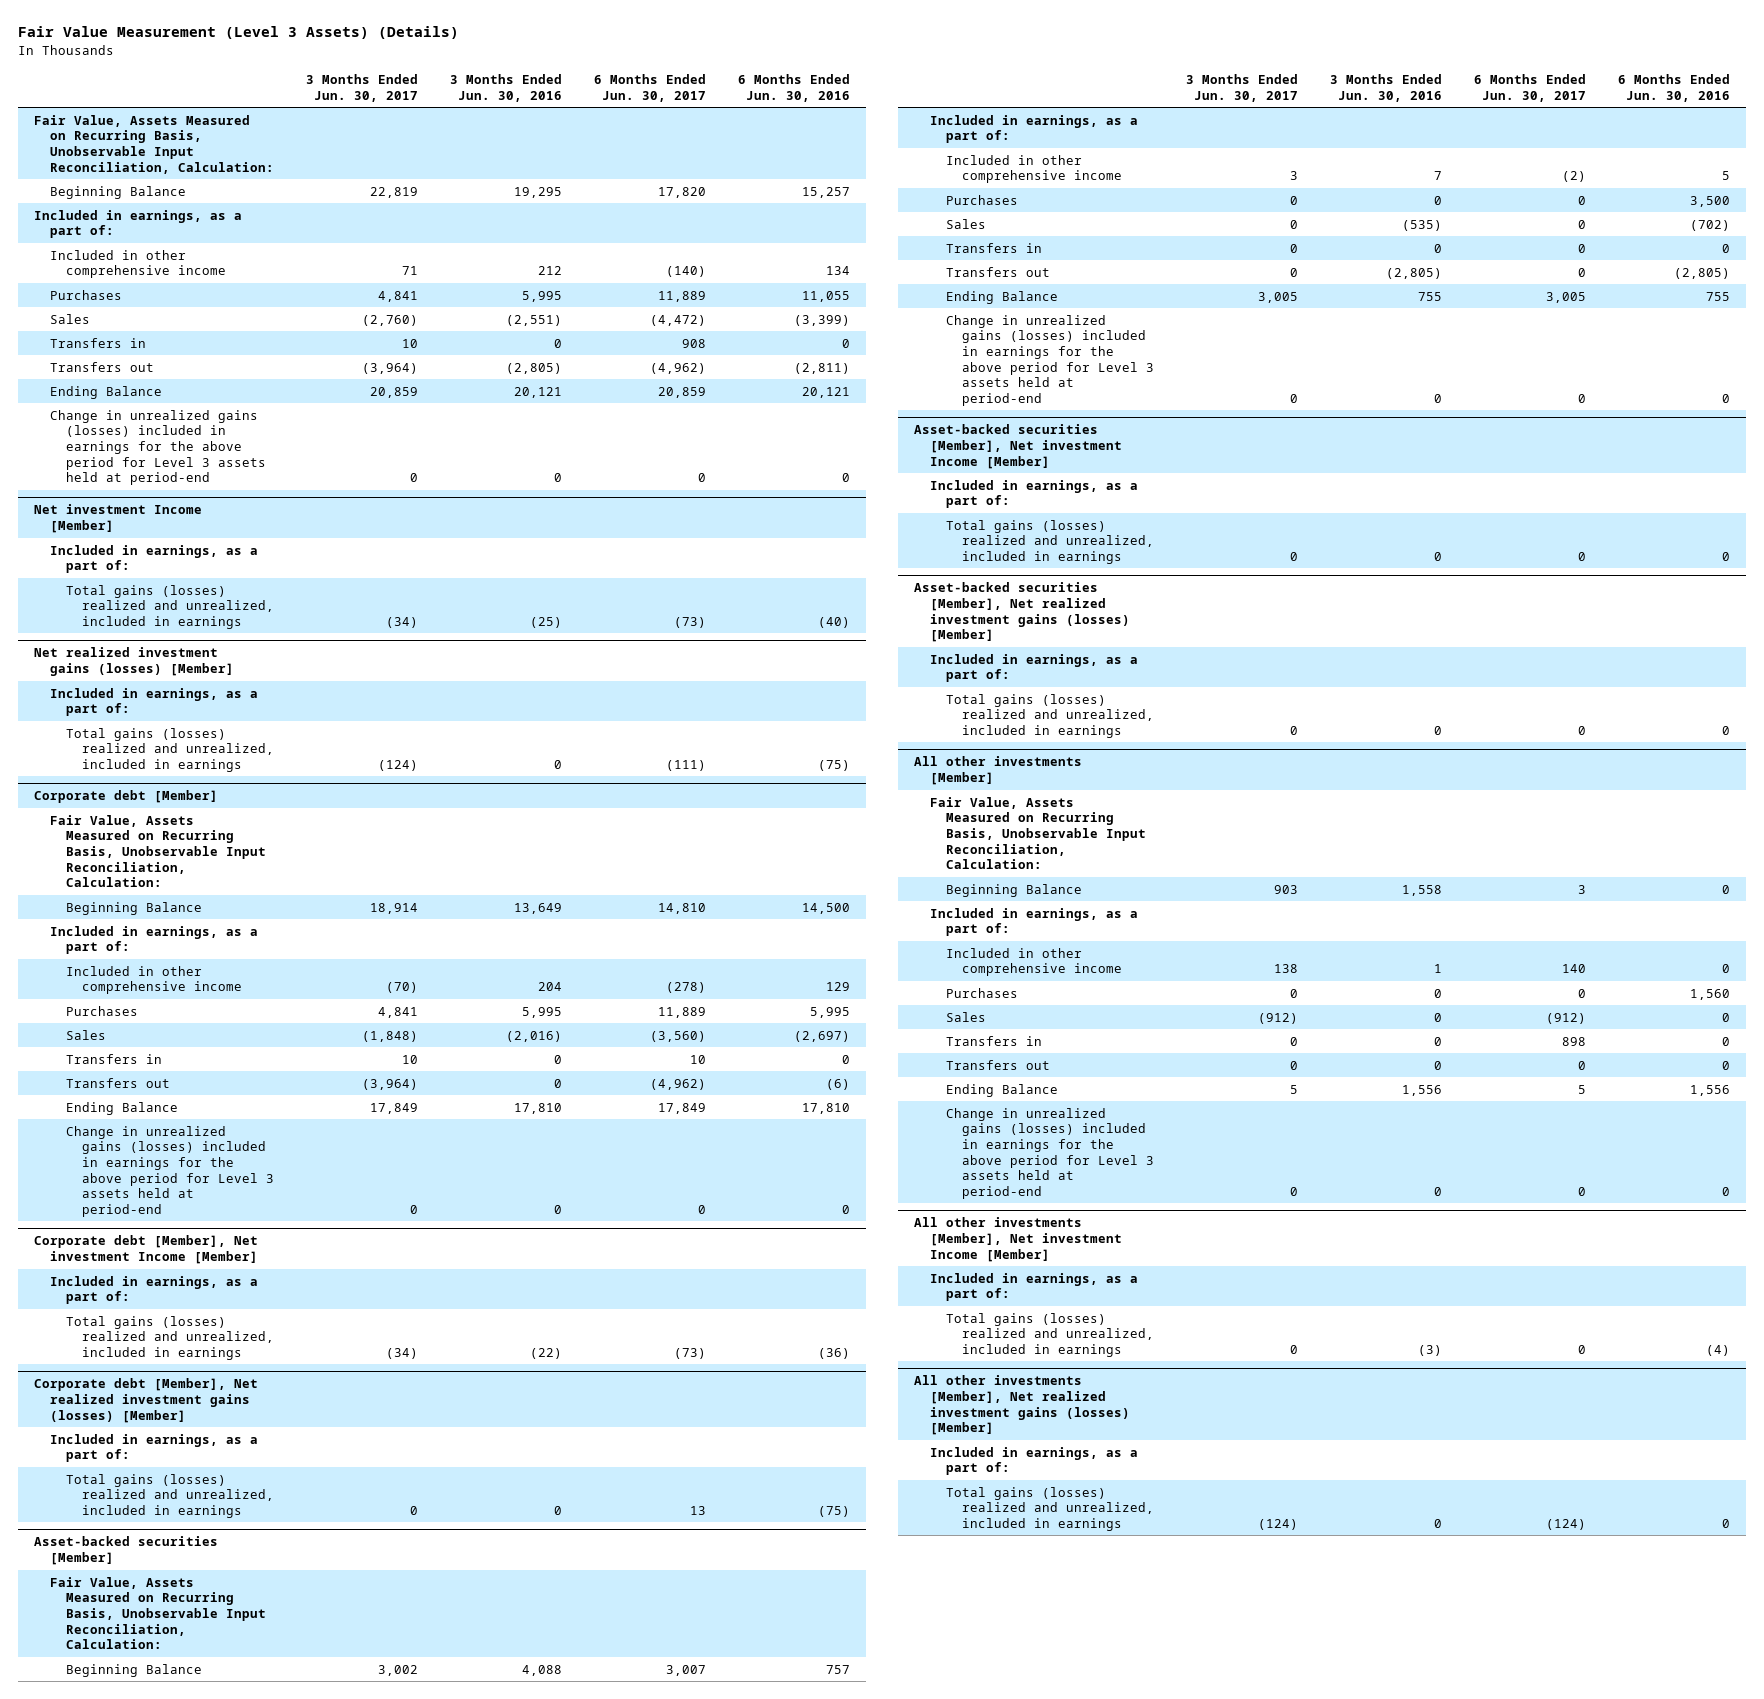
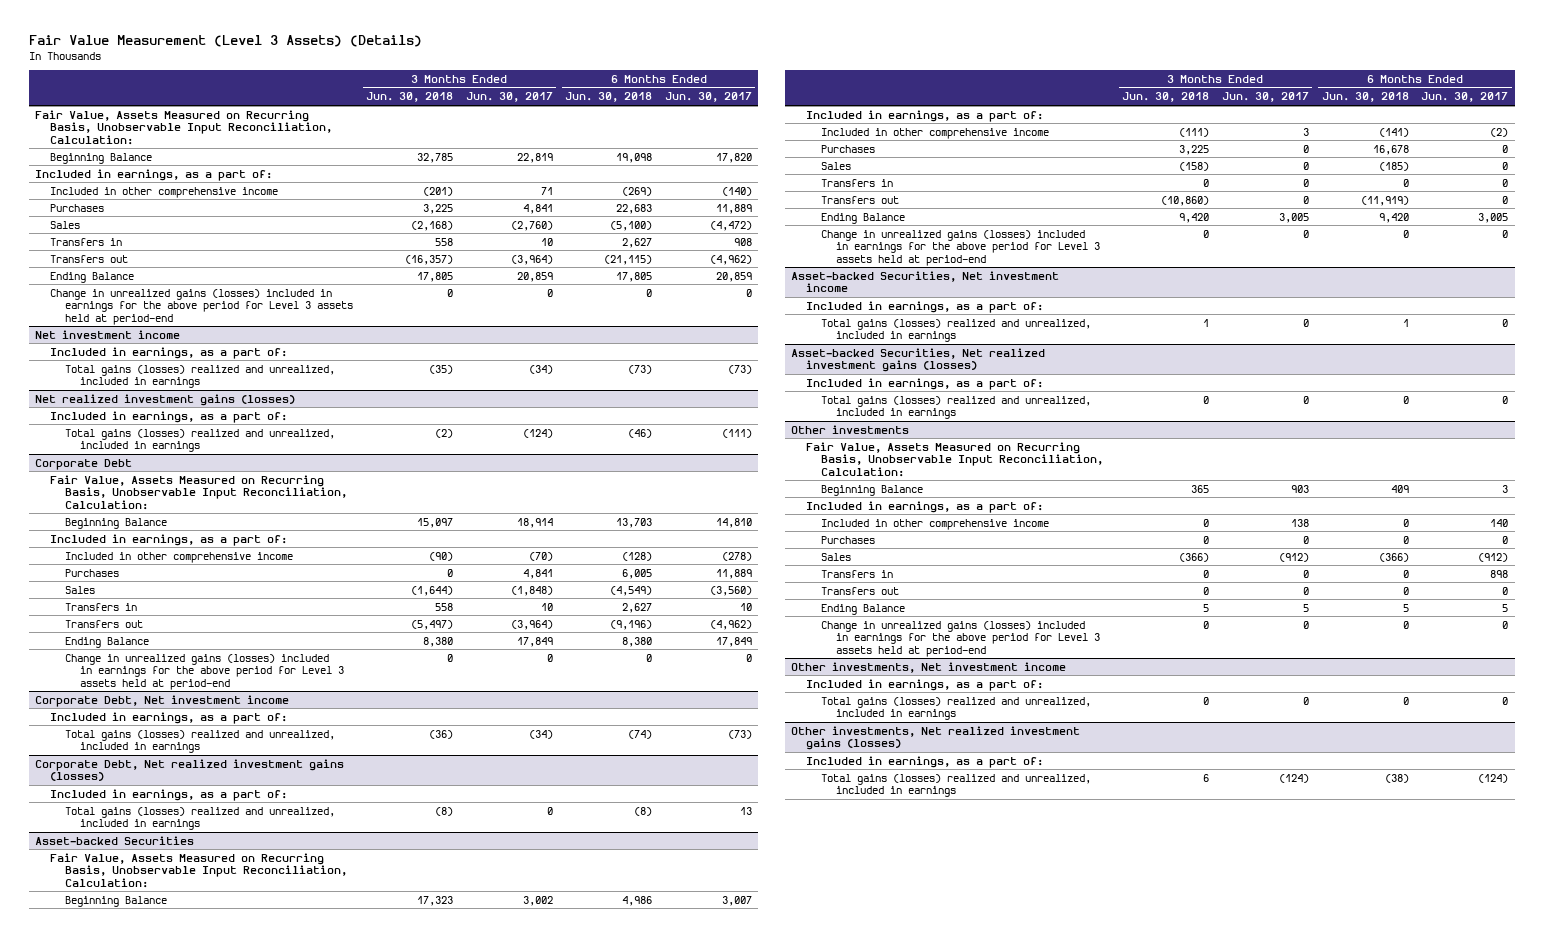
- | 3 Months Ended Jun. 30, 2017 | 3 Months Ended Jun. 30, 2016 | 6 Months Ended Jun. 30, 2017 | 6 Months Ended Jun. 30, 2016
+ | 3 Months Ended Jun. 30, 2018 | 3 Months Ended Jun. 30, 2017 | 6 Months Ended Jun. 30, 2018 | 6 Months Ended Jun. 30, 2017
- Net investment Income [Member]
+ Net investment income
- Net realized investment gains (losses) [Member]
+ Net realized investment gains (losses)
- Corporate debt [Member]
+ Corporate Debt
- Corporate debt [Member], Net investment Income [Member]
+ Corporate Debt, Net investment income
- Corporate debt [Member], Net realized investment gains (losses) [Member]
+ Corporate Debt, Net realized investment gains (losses)
- Asset-backed securities [Member]
+ Asset-backed Securities
- Asset-backed securities [Member], Net investment Income [Member]
+ Asset-backed Securities, Net investment income
- Asset-backed securities [Member], Net realized investment gains (losses) [Member]
+ Asset-backed Securities, Net realized investment gains (losses)
- All other investments [Member]
+ Other investments
- All other investments [Member], Net investment Income [Member]
+ Other investments, Net investment income
- All other investments [Member], Net realized investment gains (losses) [Member]
+ Other investments, Net realized investment gains (losses)

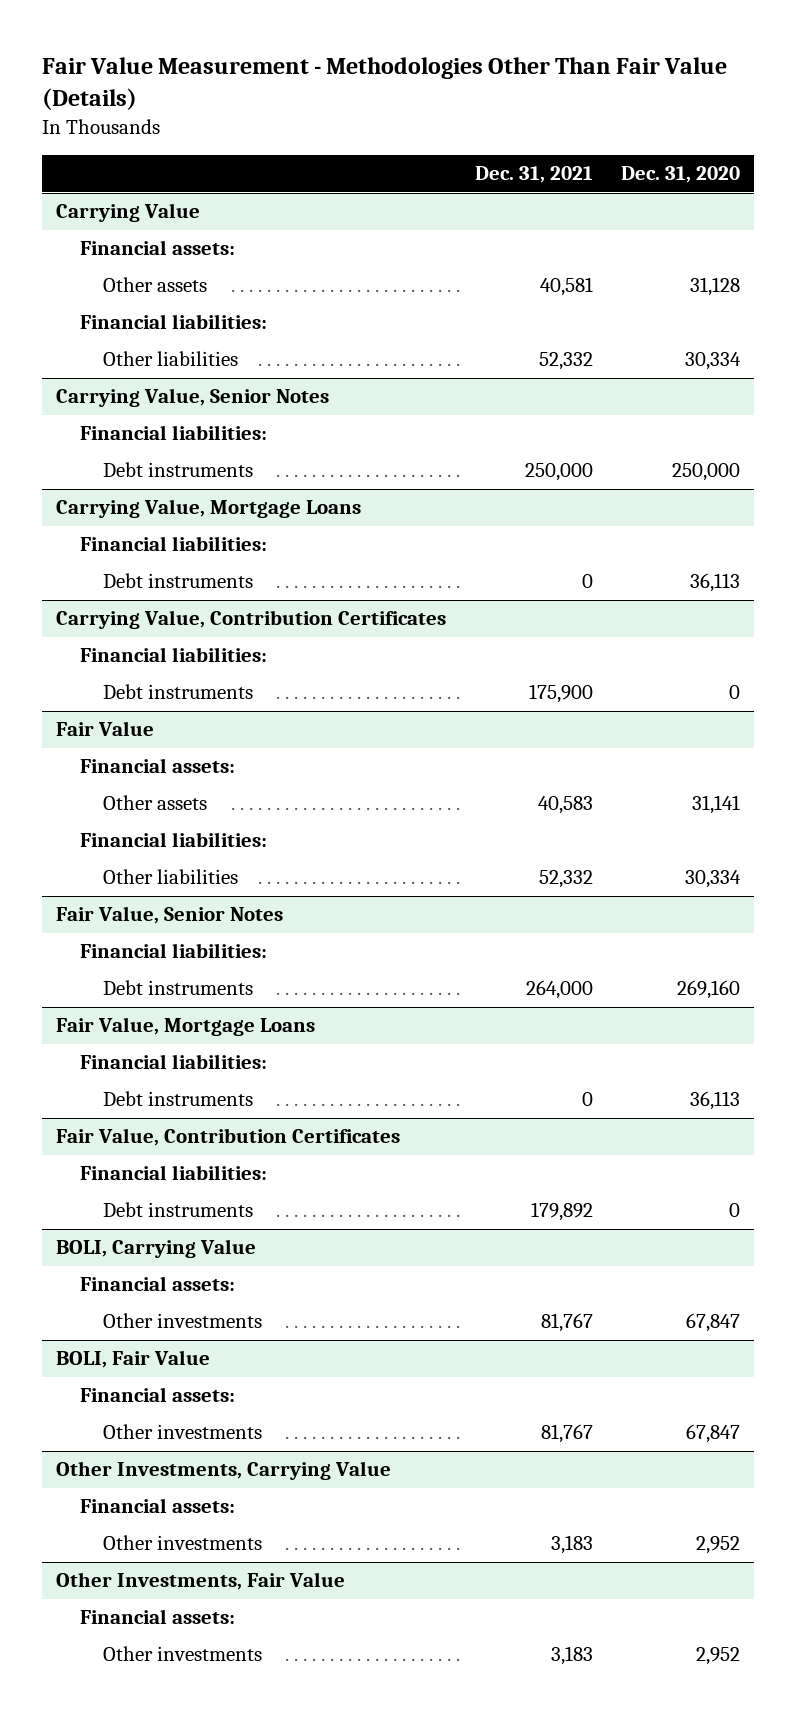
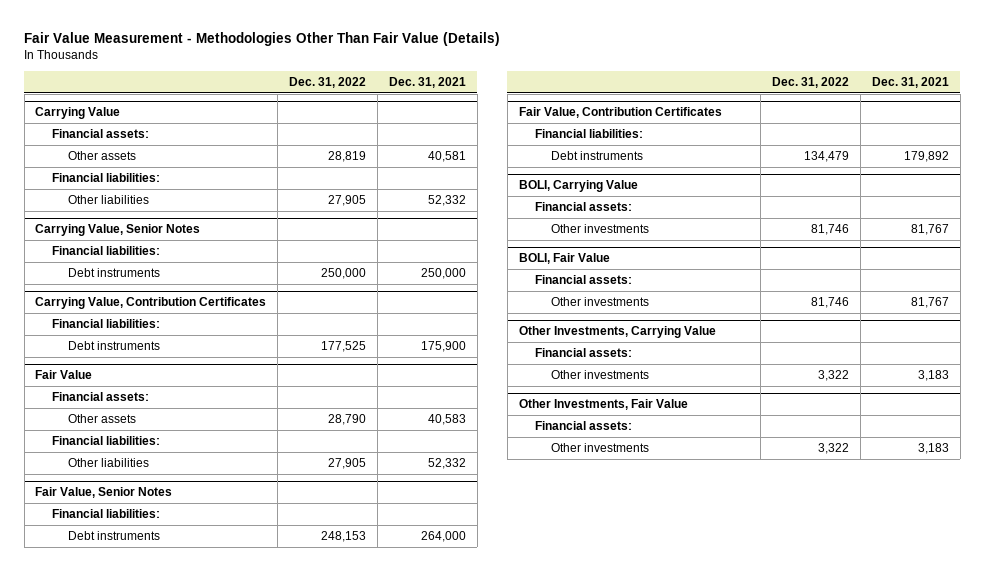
- | Dec. 31, 2021 | Dec. 31, 2020
+ | Dec. 31, 2022 | Dec. 31, 2021
- Carrying Value, Mortgage Loans
- Financial liabilities:
- Debt instruments | 0 | 36,113
- Fair Value, Mortgage Loans
- Financial liabilities:
- Debt instruments | 0 | 36,113

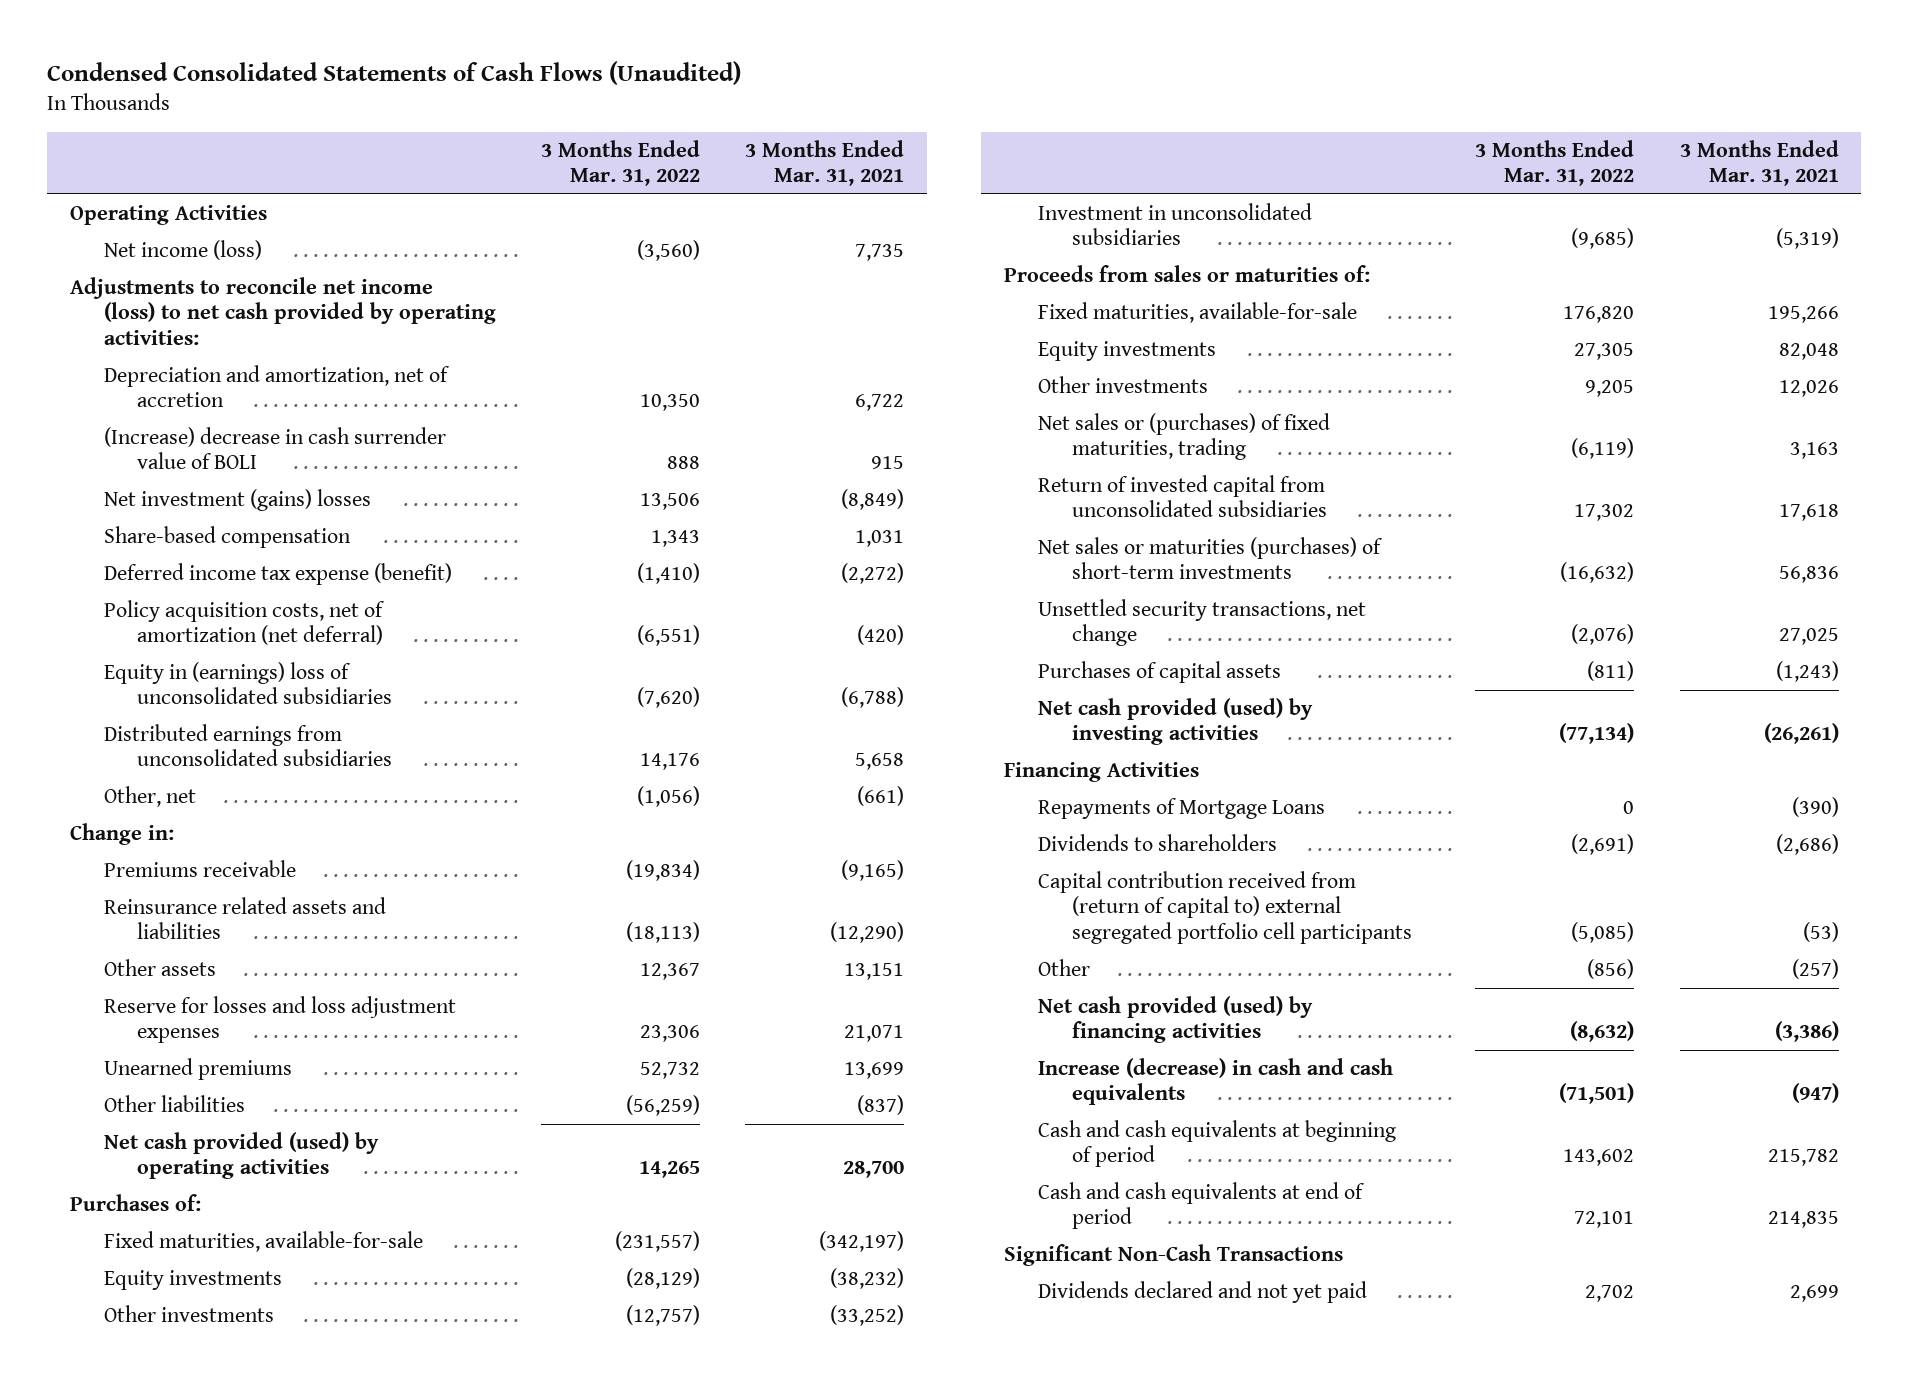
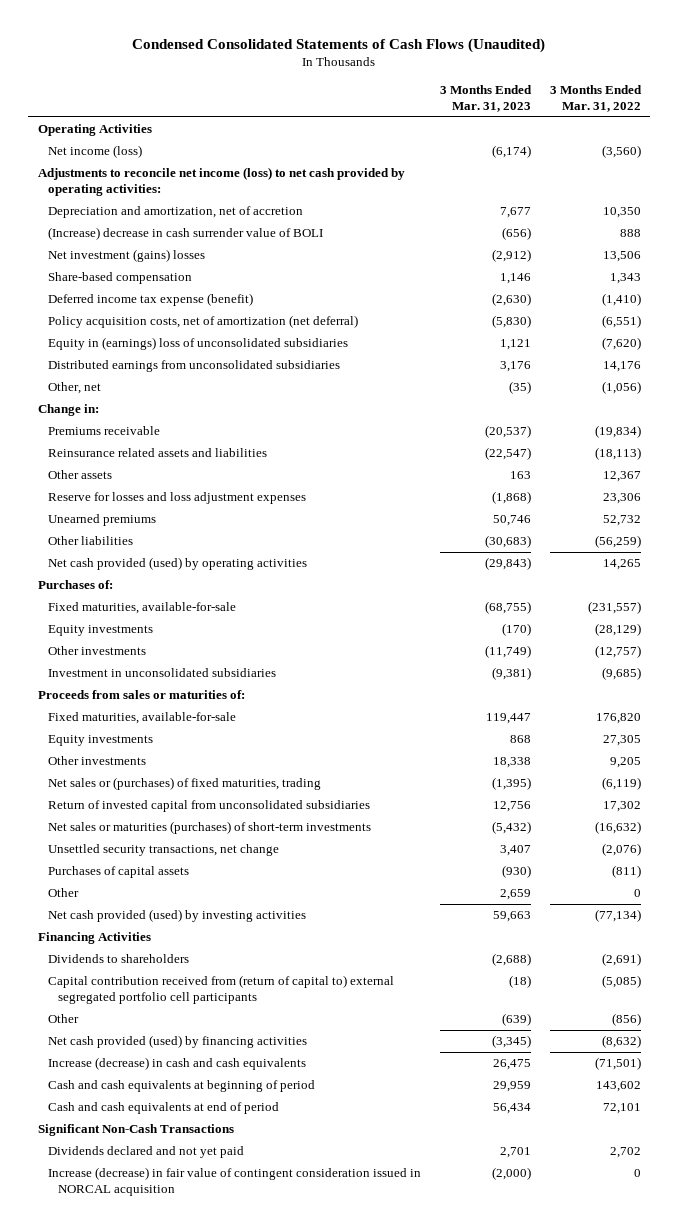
- | 3 Months Ended Mar. 31, 2022 | 3 Months Ended Mar. 31, 2021
+ | 3 Months Ended Mar. 31, 2023 | 3 Months Ended Mar. 31, 2022
+ Other | 2,659 | 0
- Repayments of Mortgage Loans | 0 | (390)
+ Increase (decrease) in fair value of contingent consideration issued in NORCAL acquisition | (2,000) | 0

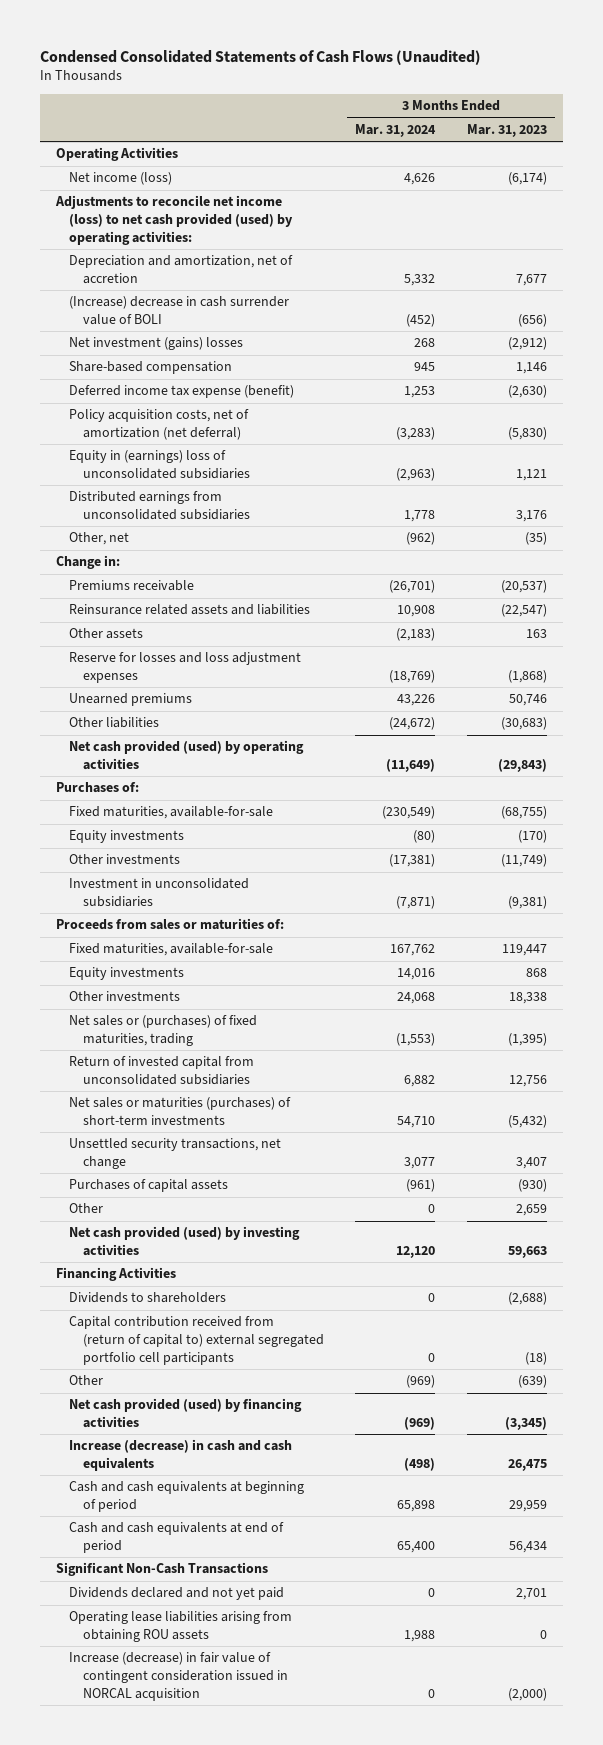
- | 3 Months Ended Mar. 31, 2023 | 3 Months Ended Mar. 31, 2022
+ | 3 Months Ended Mar. 31, 2024 | 3 Months Ended Mar. 31, 2023
- Adjustments to reconcile net income (loss) to net cash provided by operating activities:
+ Adjustments to reconcile net income (loss) to net cash provided (used) by operating activities:
+ Operating lease liabilities arising from obtaining ROU assets | 1,988 | 0

